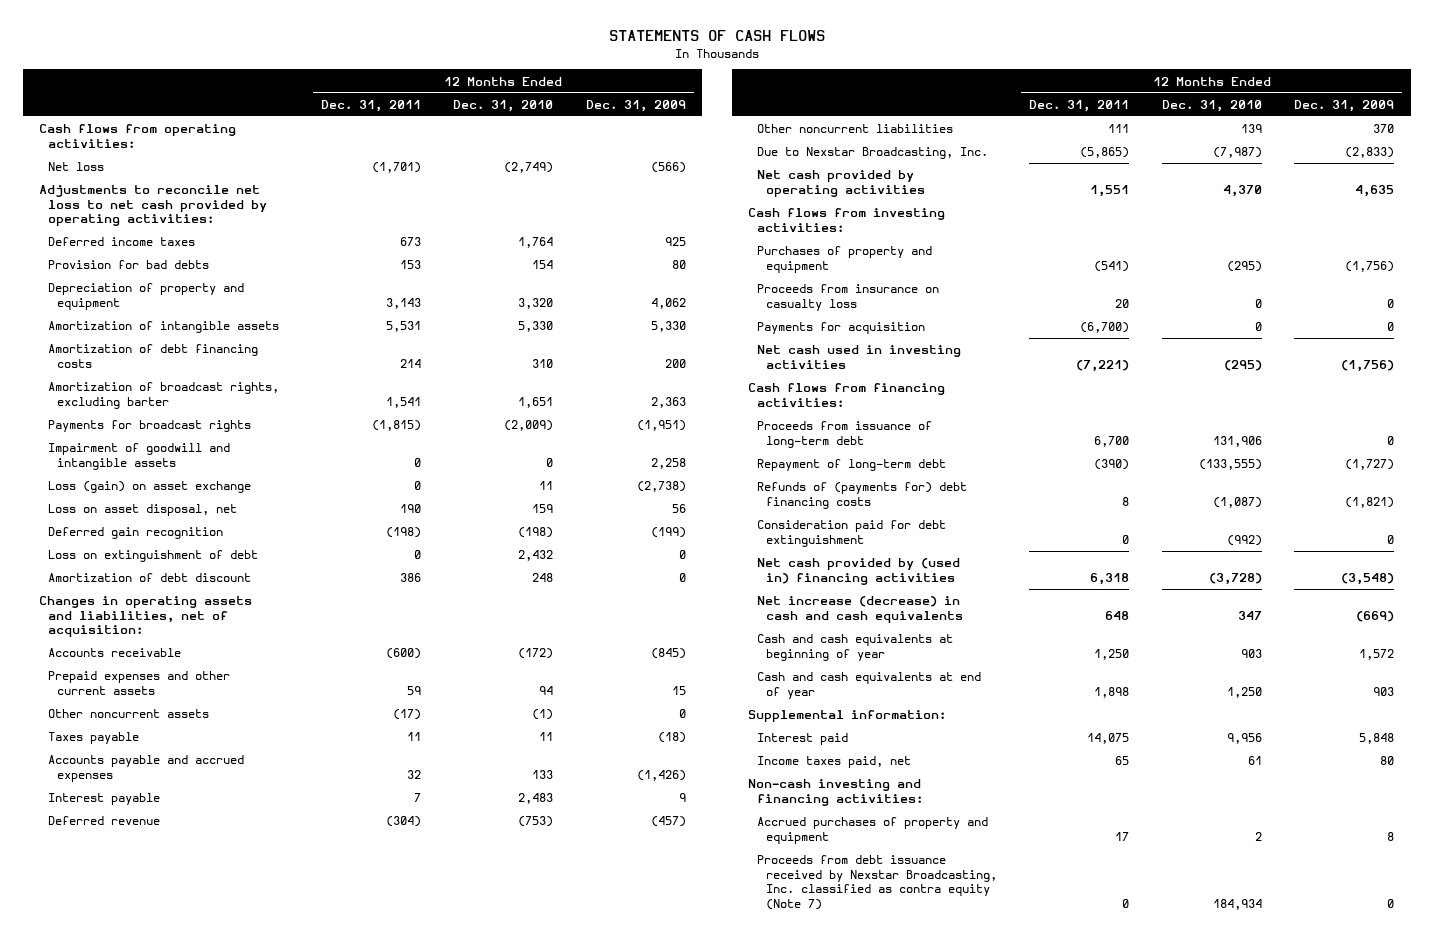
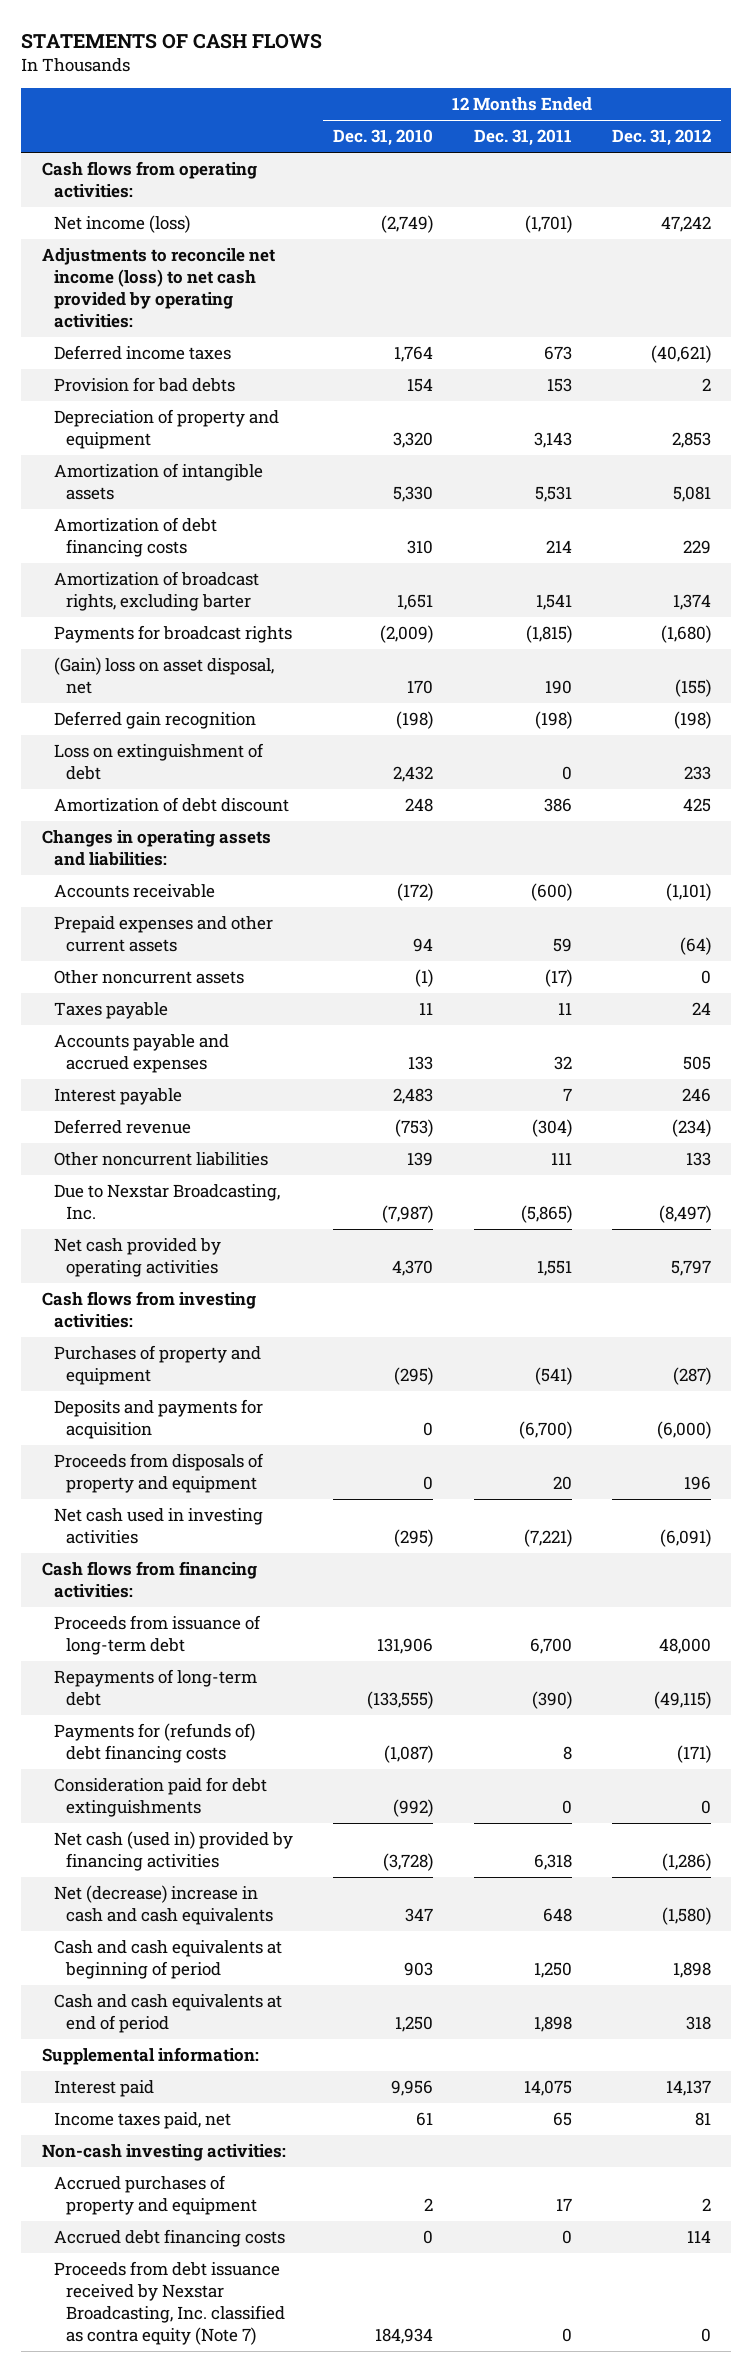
- | 12 Months Ended Dec. 31, 2011 | 12 Months Ended Dec. 31, 2010 | 12 Months Ended Dec. 31, 2009
+ | 12 Months Ended Dec. 31, 2010 | 12 Months Ended Dec. 31, 2011 | 12 Months Ended Dec. 31, 2012
- Net loss | (1,701) | (2,749) | (566)
- Adjustments to reconcile net loss to net cash provided by operating activities:
+ Net income (loss) | (2,749) | (1,701) | 47,242
+ Adjustments to reconcile net income (loss) to net cash provided by operating activities:
- Impairment of goodwill and intangible assets | 0 | 0 | 2,258
- Loss (gain) on asset exchange | 0 | 11 | (2,738)
- Loss on asset disposal, net | 190 | 159 | 56
+ (Gain) loss on asset disposal, net | 170 | 190 | (155)
- Changes in operating assets and liabilities, net of acquisition:
+ Changes in operating assets and liabilities:
- Proceeds from insurance on casualty loss | 20 | 0 | 0
- Payments for acquisition | (6,700) | 0 | 0
+ Deposits and payments for acquisition | 0 | (6,700) | (6,000)
+ Proceeds from disposals of property and equipment | 0 | 20 | 196
- Repayment of long-term debt | (390) | (133,555) | (1,727)
- Refunds of (payments for) debt financing costs | 8 | (1,087) | (1,821)
- Consideration paid for debt extinguishment | 0 | (992) | 0
- Net cash provided by (used in) financing activities | 6,318 | (3,728) | (3,548)
- Net increase (decrease) in cash and cash equivalents | 648 | 347 | (669)
- Cash and cash equivalents at beginning of year | 1,250 | 903 | 1,572
- Cash and cash equivalents at end of year | 1,898 | 1,250 | 903
+ Repayments of long-term debt | (133,555) | (390) | (49,115)
+ Payments for (refunds of) debt financing costs | (1,087) | 8 | (171)
+ Consideration paid for debt extinguishments | (992) | 0 | 0
+ Net cash (used in) provided by financing activities | (3,728) | 6,318 | (1,286)
+ Net (decrease) increase in cash and cash equivalents | 347 | 648 | (1,580)
+ Cash and cash equivalents at beginning of period | 903 | 1,250 | 1,898
+ Cash and cash equivalents at end of period | 1,250 | 1,898 | 318
- Non-cash investing and financing activities:
+ Non-cash investing activities:
+ Accrued debt financing costs | 0 | 0 | 114

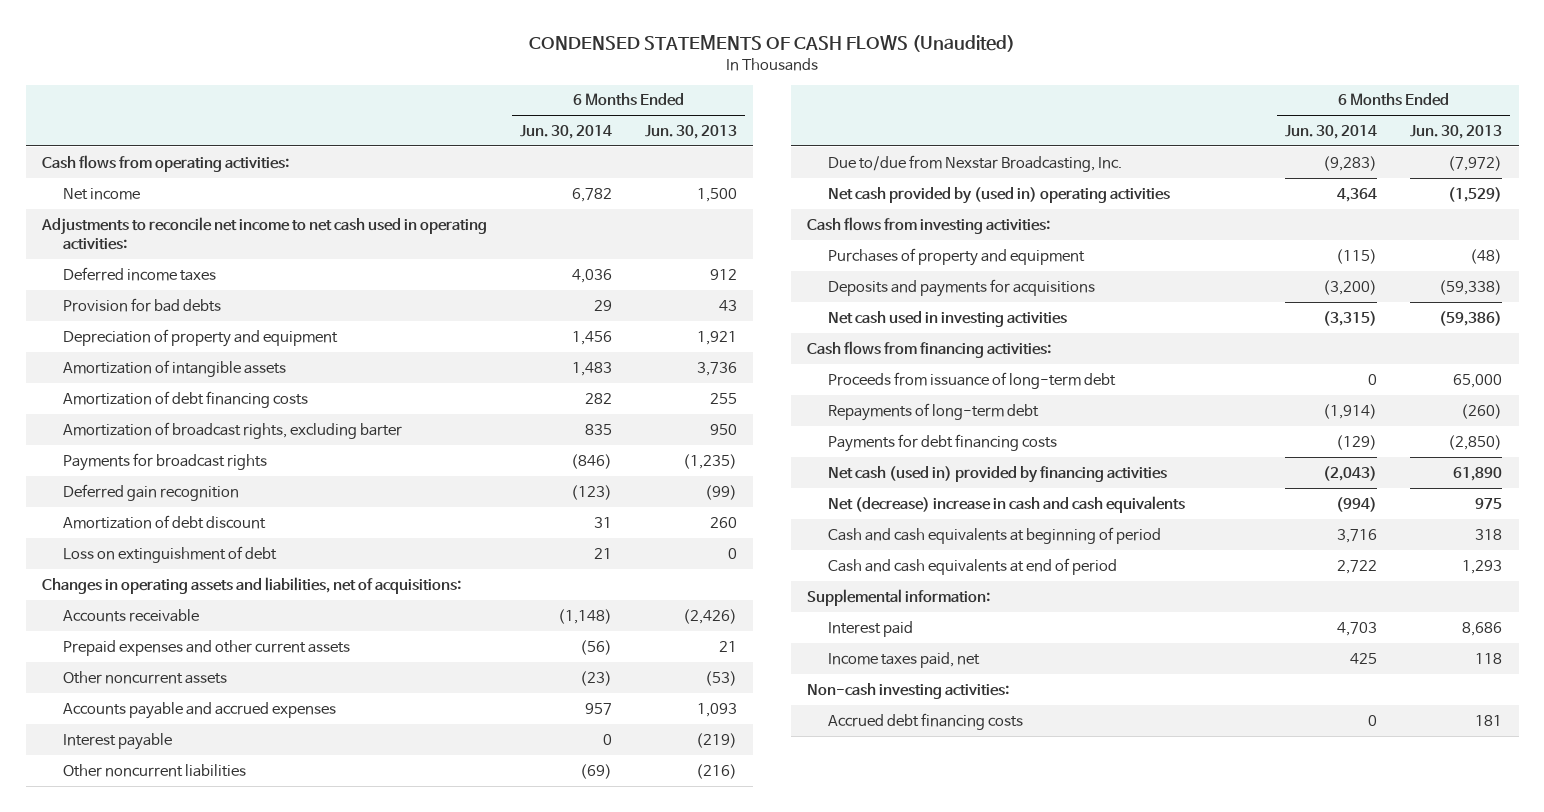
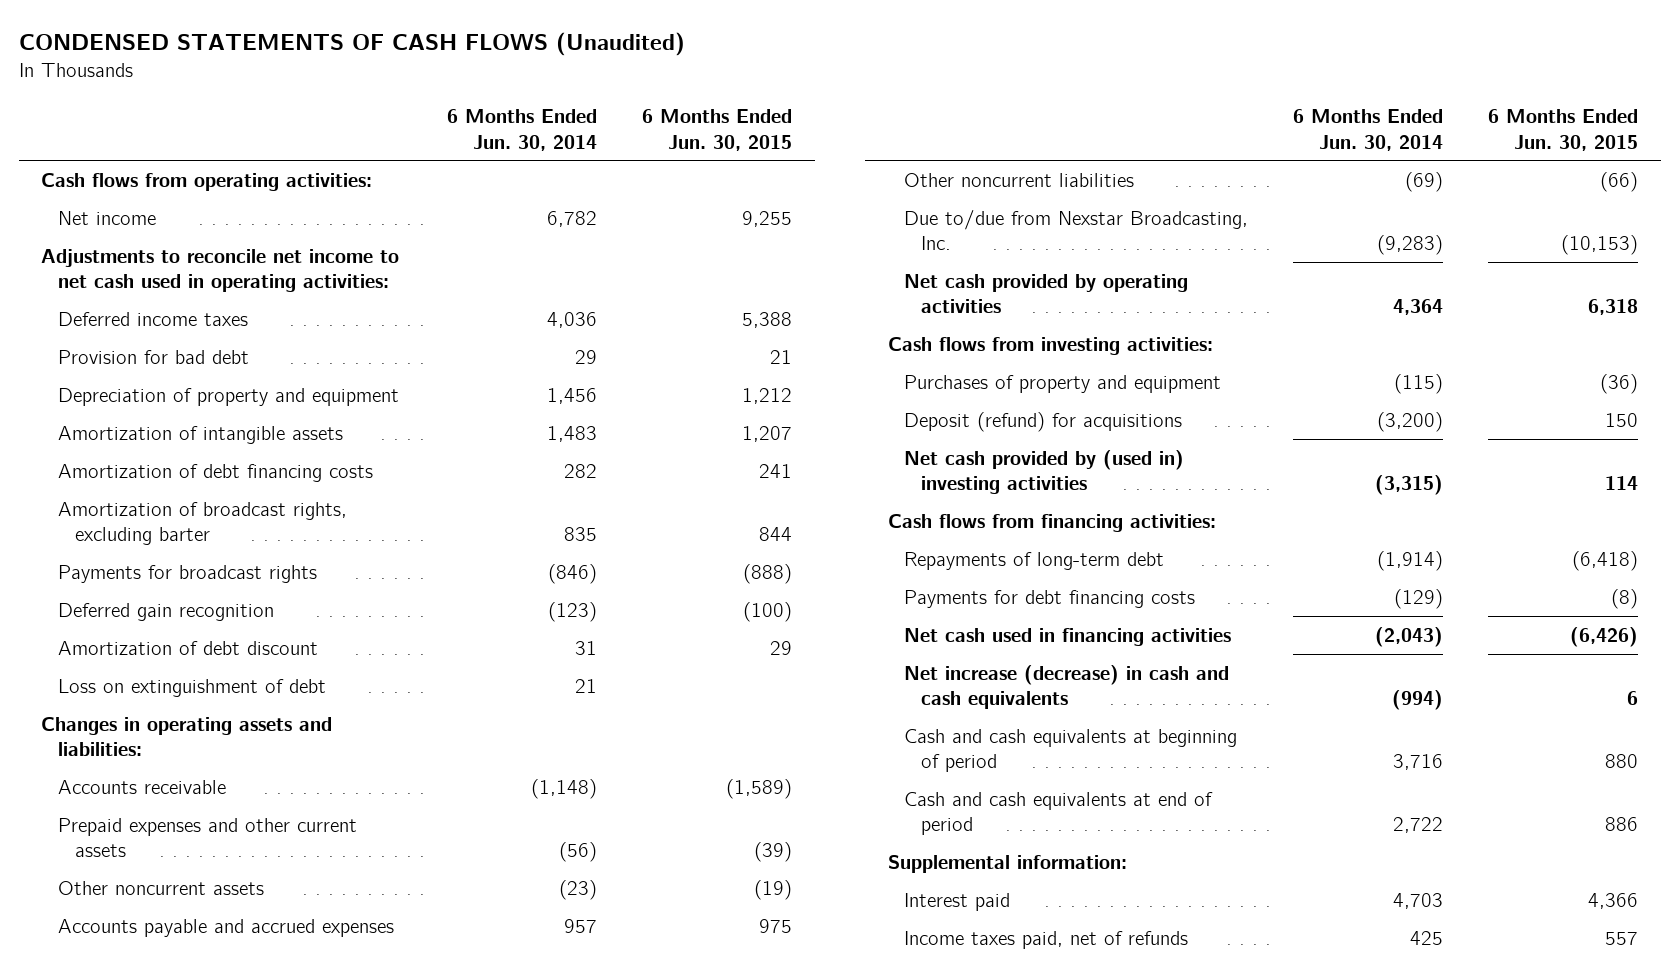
- | 6 Months Ended Jun. 30, 2014 | 6 Months Ended Jun. 30, 2013
+ | 6 Months Ended Jun. 30, 2014 | 6 Months Ended Jun. 30, 2015
- Provision for bad debts | 29 | 43
+ Provision for bad debt | 29 | 21
- Changes in operating assets and liabilities, net of acquisitions:
+ Changes in operating assets and liabilities:
- Interest payable | 0 | (219)
- Net cash provided by (used in) operating activities | 4,364 | (1,529)
+ Net cash provided by operating activities | 4,364 | 6,318
- Deposits and payments for acquisitions | (3,200) | (59,338)
- Net cash used in investing activities | (3,315) | (59,386)
+ Deposit (refund) for acquisitions | (3,200) | 150
+ Net cash provided by (used in) investing activities | (3,315) | 114
- Proceeds from issuance of long-term debt | 0 | 65,000
- Net cash (used in) provided by financing activities | (2,043) | 61,890
- Net (decrease) increase in cash and cash equivalents | (994) | 975
+ Net cash used in financing activities | (2,043) | (6,426)
+ Net increase (decrease) in cash and cash equivalents | (994) | 6
- Income taxes paid, net | 425 | 118
- Non-cash investing activities:
- Accrued debt financing costs | 0 | 181
+ Income taxes paid, net of refunds | 425 | 557

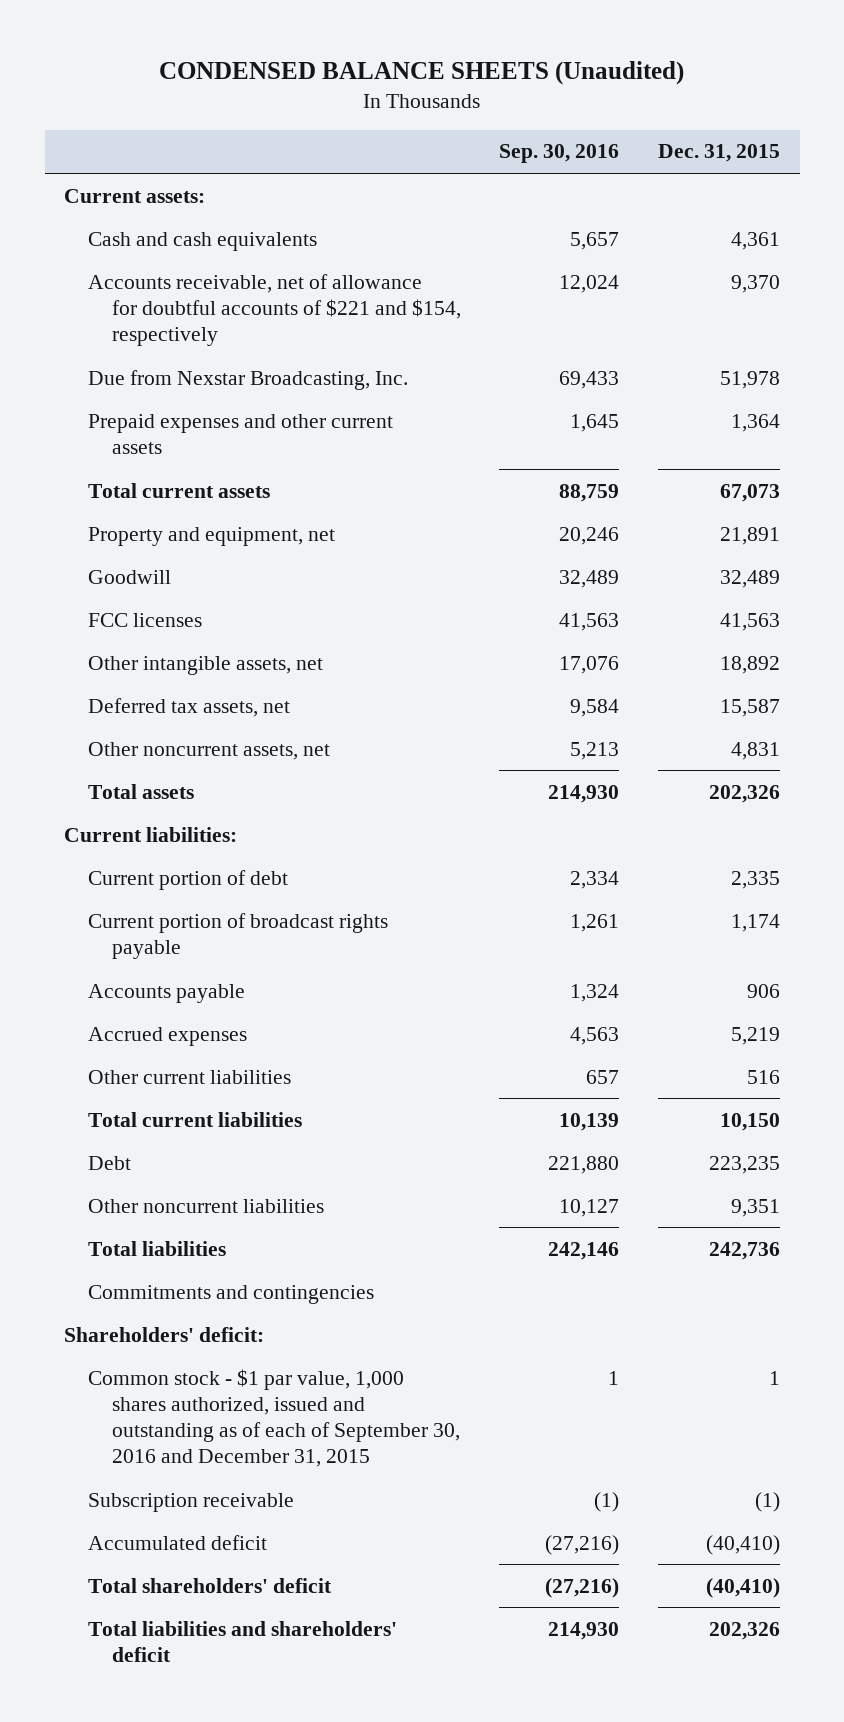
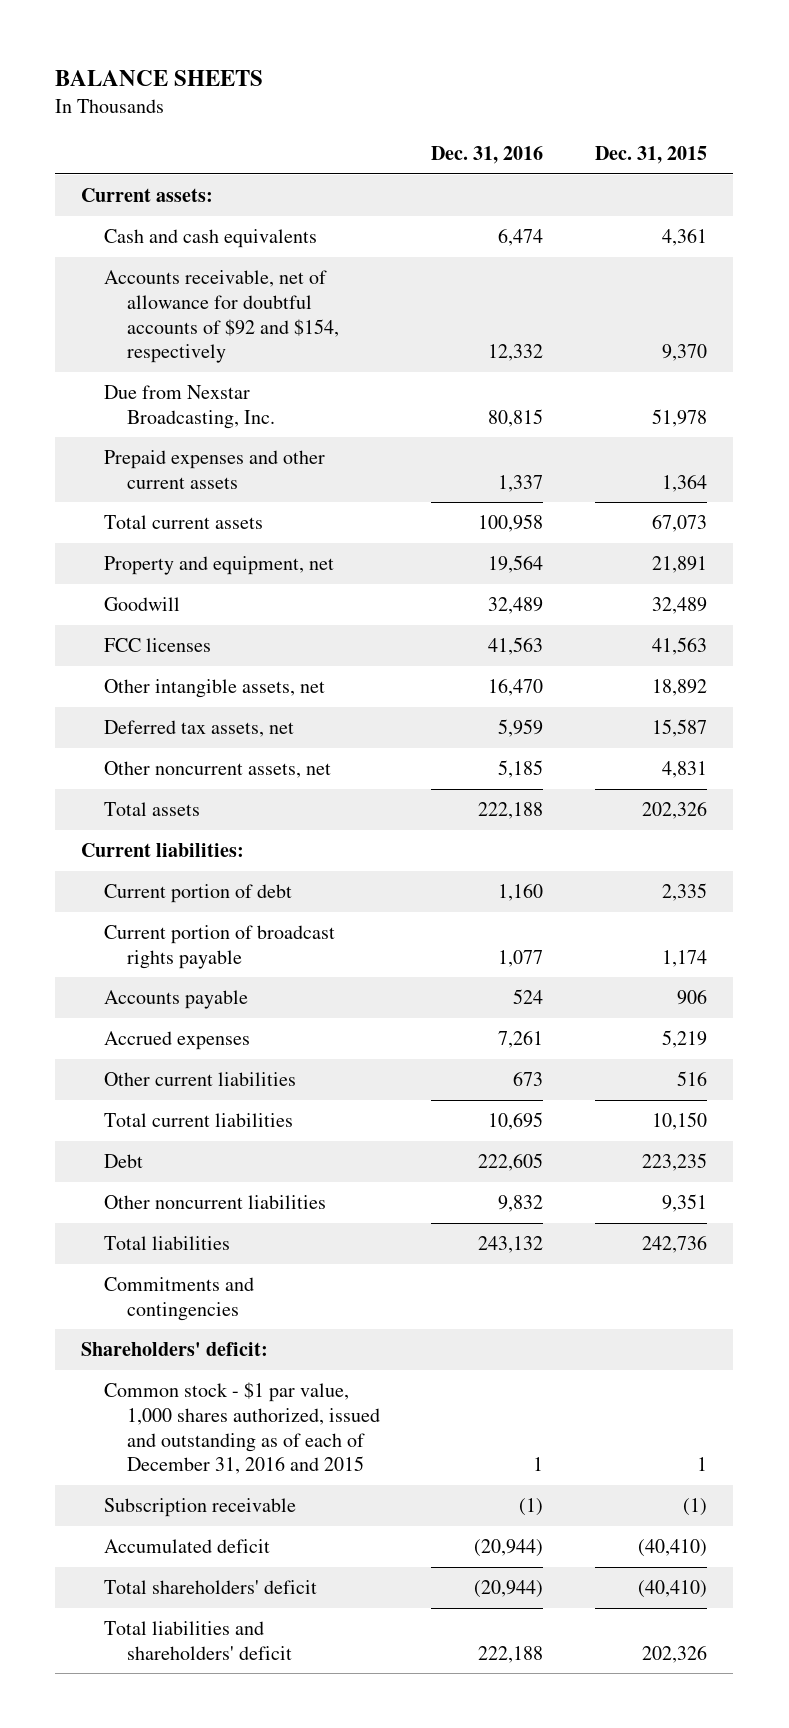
- CONDENSED BALANCE SHEETS (Unaudited)
+ BALANCE SHEETS
- | Sep. 30, 2016 | Dec. 31, 2015
+ | Dec. 31, 2016 | Dec. 31, 2015
- Accounts receivable, net of allowance for doubtful accounts of $221 and $154, respectively | 12,024 | 9,370
+ Accounts receivable, net of allowance for doubtful accounts of $92 and $154, respectively | 12,332 | 9,370
- Common stock - $1 par value, 1,000 shares authorized, issued and outstanding as of each of September 30, 2016 and December 31, 2015 | 1 | 1
+ Common stock - $1 par value, 1,000 shares authorized, issued and outstanding as of each of December 31, 2016 and 2015 | 1 | 1

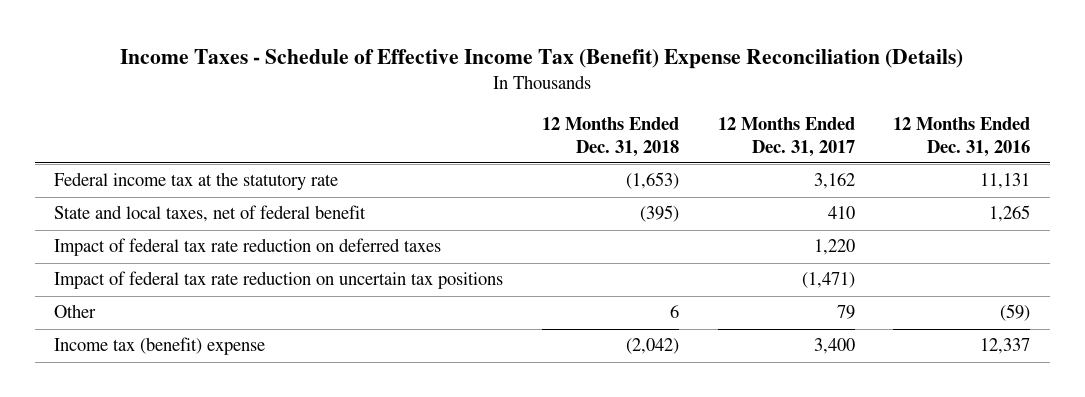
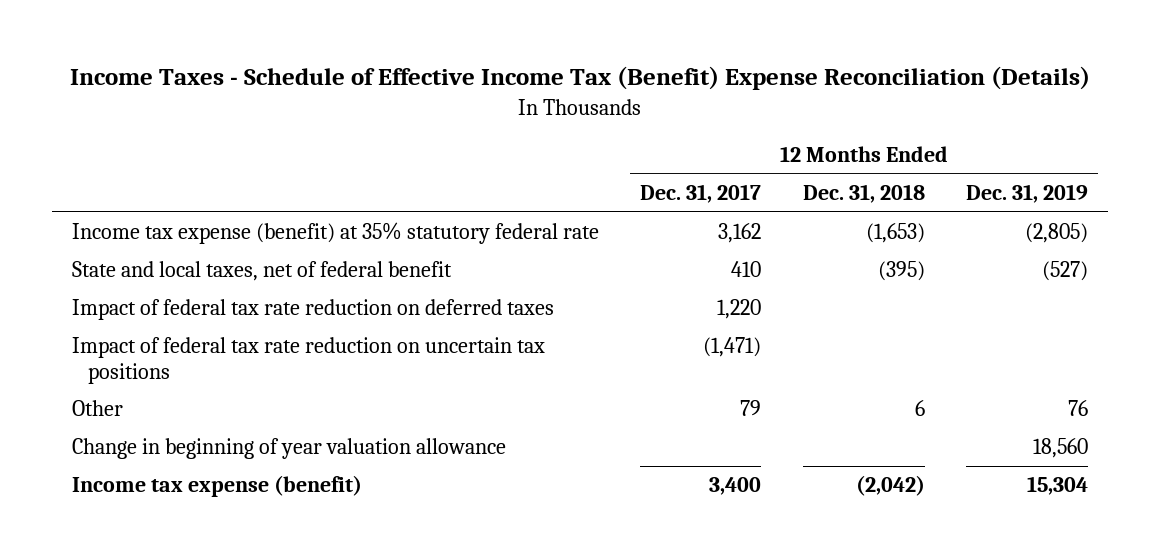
- | 12 Months Ended Dec. 31, 2018 | 12 Months Ended Dec. 31, 2017 | 12 Months Ended Dec. 31, 2016
+ | 12 Months Ended Dec. 31, 2017 | 12 Months Ended Dec. 31, 2018 | 12 Months Ended Dec. 31, 2019
- Federal income tax at the statutory rate | (1,653) | 3,162 | 11,131
+ Income tax expense (benefit) at 35% statutory federal rate | 3,162 | (1,653) | (2,805)
- Income tax (benefit) expense | (2,042) | 3,400 | 12,337
+ Change in beginning of year valuation allowance | | | 18,560
+ Income tax expense (benefit) | 3,400 | (2,042) | 15,304

